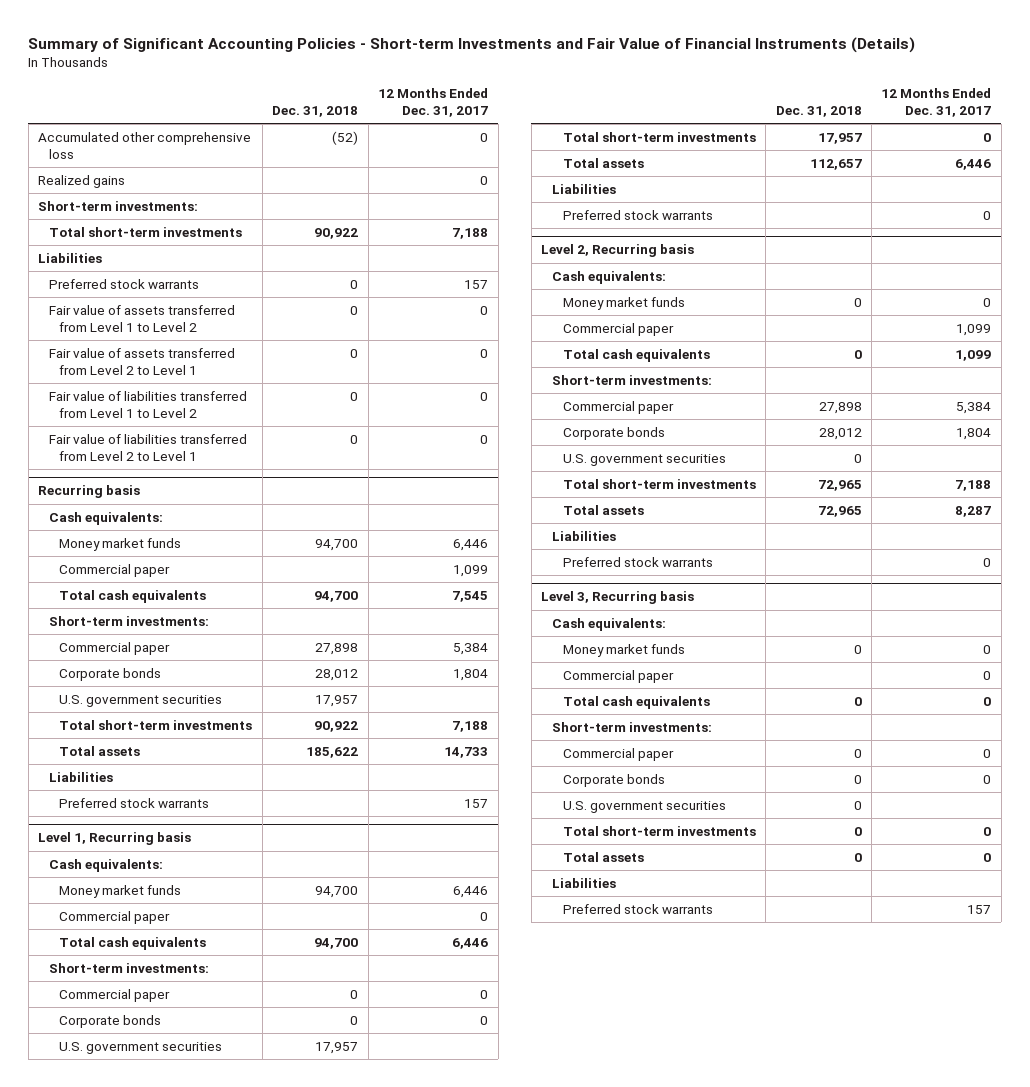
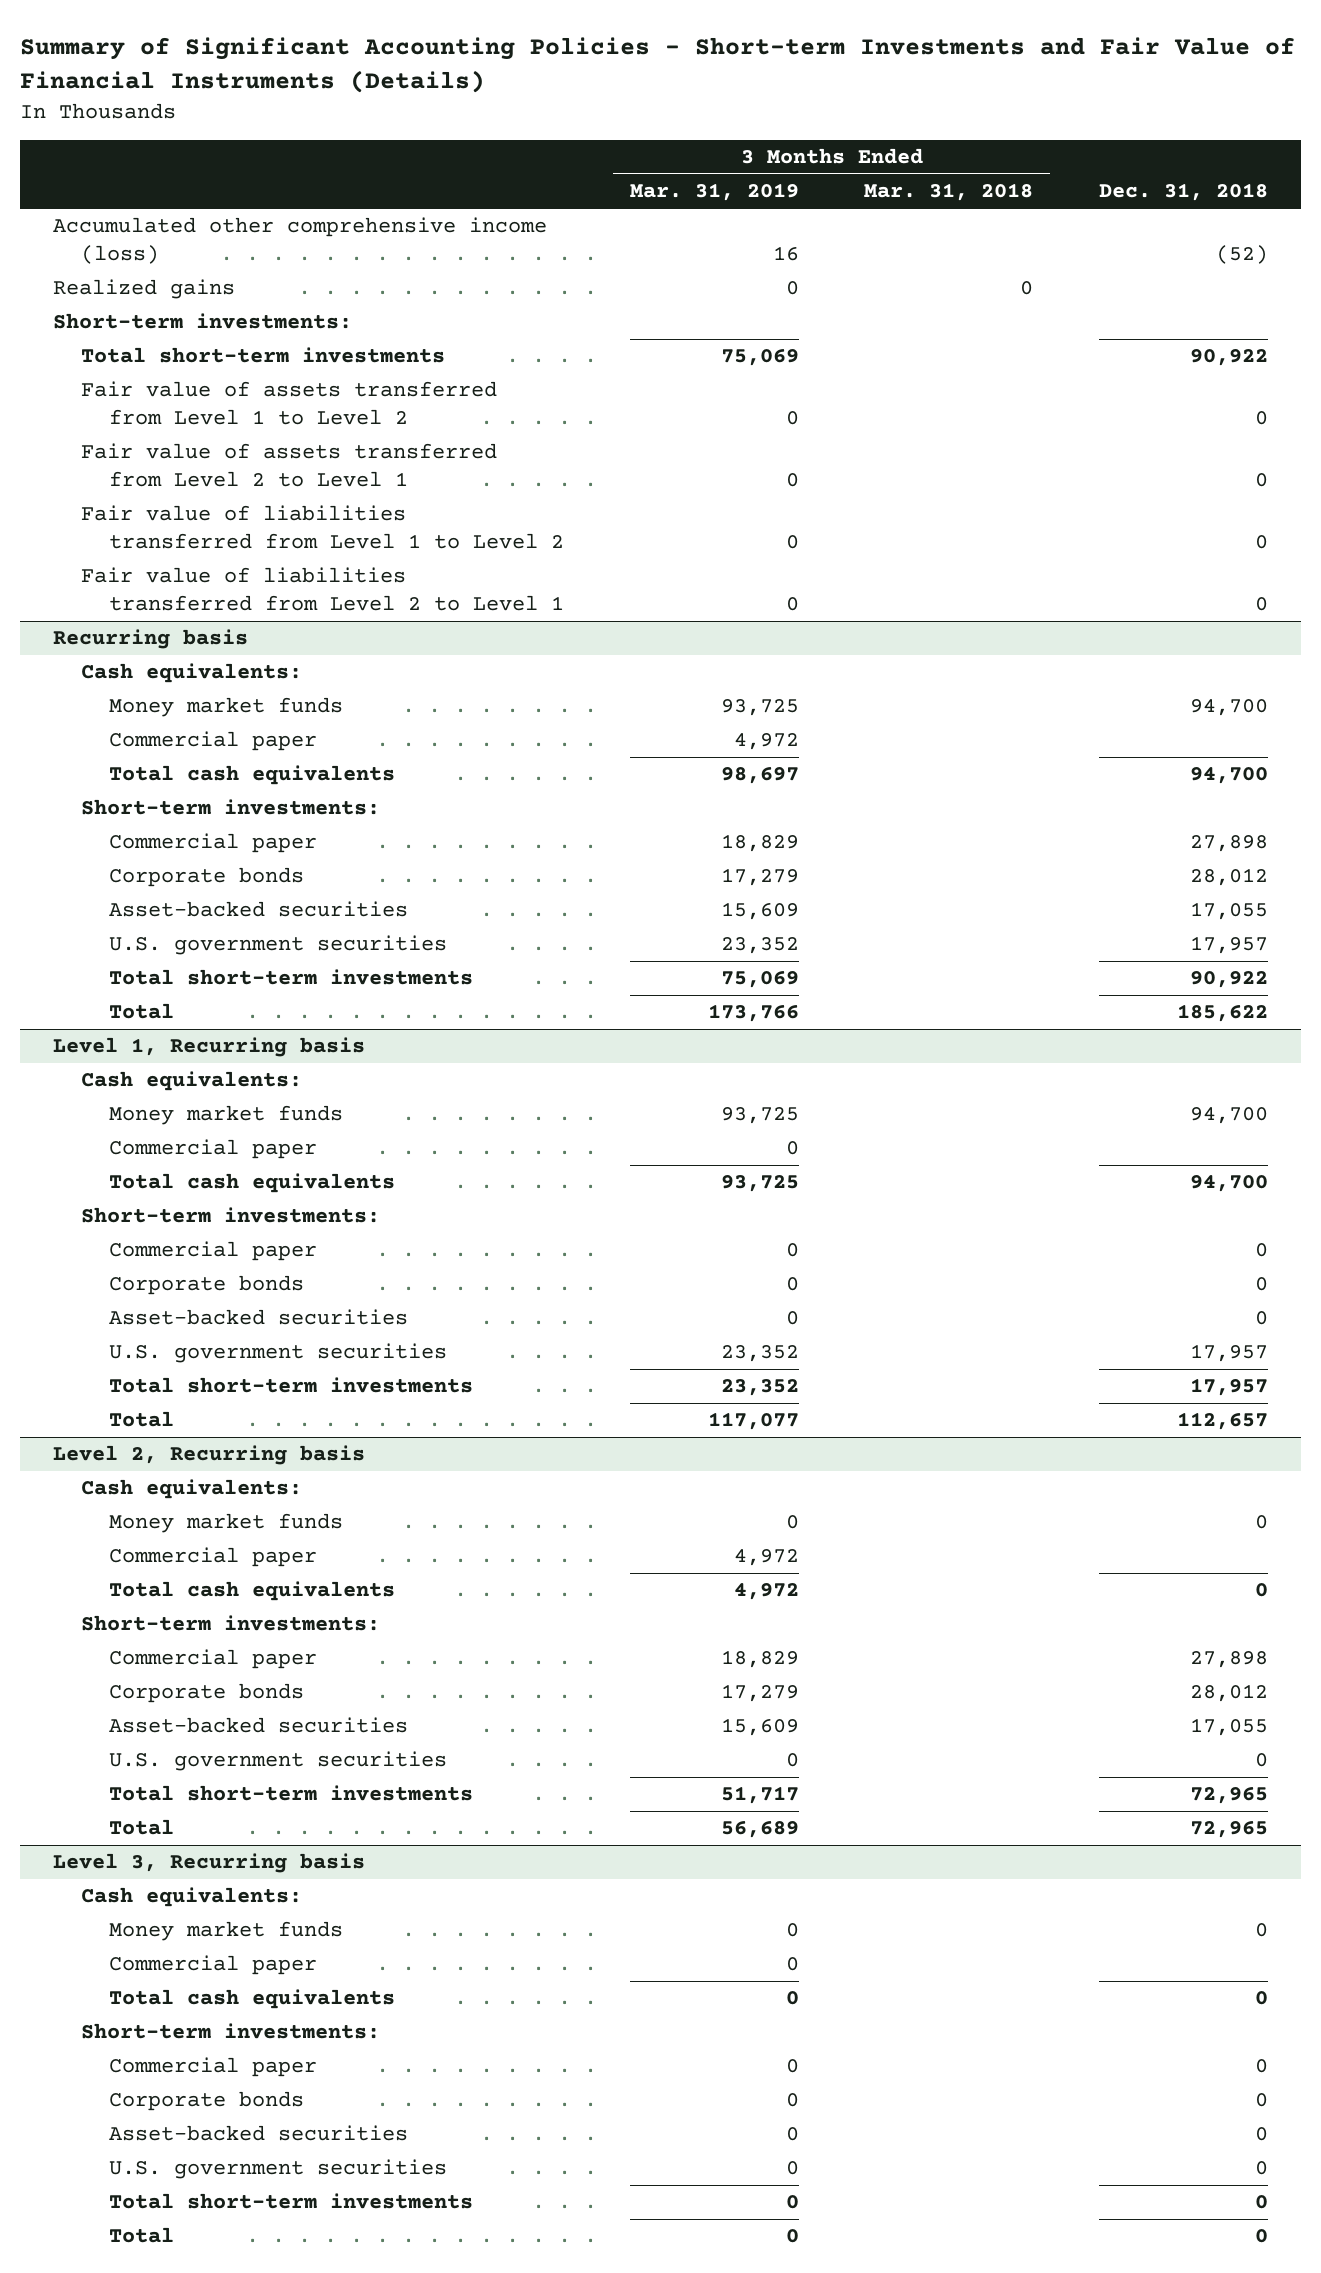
- | Dec. 31, 2018 | 12 Months Ended Dec. 31, 2017
+ | 3 Months Ended Mar. 31, 2019 | 3 Months Ended Mar. 31, 2018 | Dec. 31, 2018
- Accumulated other comprehensive loss | (52) | 0
+ Accumulated other comprehensive income (loss) | 16 | | (52)
- Liabilities
- Preferred stock warrants | 0 | 157
@ Recurring basis
+ Asset-backed securities | 15,609 | | 17,055
- Total assets | 185,622 | 14,733
- Liabilities
- Preferred stock warrants | | 157
+ Total | 173,766 | | 185,622
@ Level 1, Recurring basis
+ Asset-backed securities | 0 | | 0
- Total assets | 112,657 | 6,446
- Liabilities
- Preferred stock warrants | | 0
+ Total | 117,077 | | 112,657
@ Level 2, Recurring basis
+ Asset-backed securities | 15,609 | | 17,055
- Total assets | 72,965 | 8,287
- Liabilities
- Preferred stock warrants | | 0
+ Total | 56,689 | | 72,965
@ Level 3, Recurring basis
+ Asset-backed securities | 0 | | 0
- Total assets | 0 | 0
- Liabilities
- Preferred stock warrants | | 157
+ Total | 0 | | 0

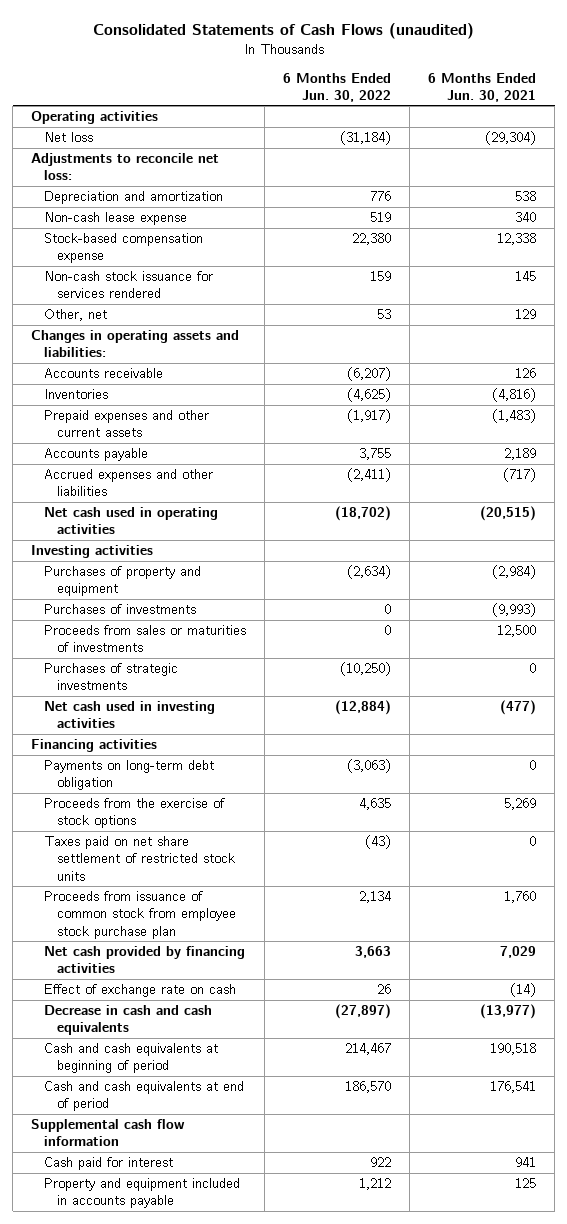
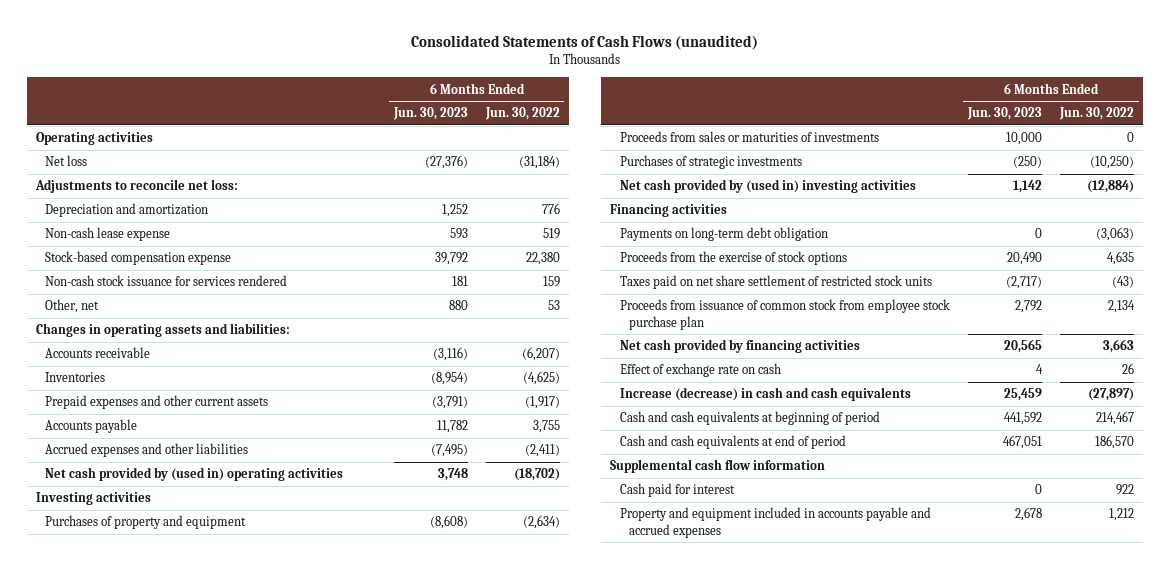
- | 6 Months Ended Jun. 30, 2022 | 6 Months Ended Jun. 30, 2021
+ | 6 Months Ended Jun. 30, 2023 | 6 Months Ended Jun. 30, 2022
- Net cash used in operating activities | (18,702) | (20,515)
+ Net cash provided by (used in) operating activities | 3,748 | (18,702)
- Purchases of investments | 0 | (9,993)
- Net cash used in investing activities | (12,884) | (477)
+ Net cash provided by (used in) investing activities | 1,142 | (12,884)
- Decrease in cash and cash equivalents | (27,897) | (13,977)
+ Increase (decrease) in cash and cash equivalents | 25,459 | (27,897)
- Property and equipment included in accounts payable | 1,212 | 125
+ Property and equipment included in accounts payable and accrued expenses | 2,678 | 1,212

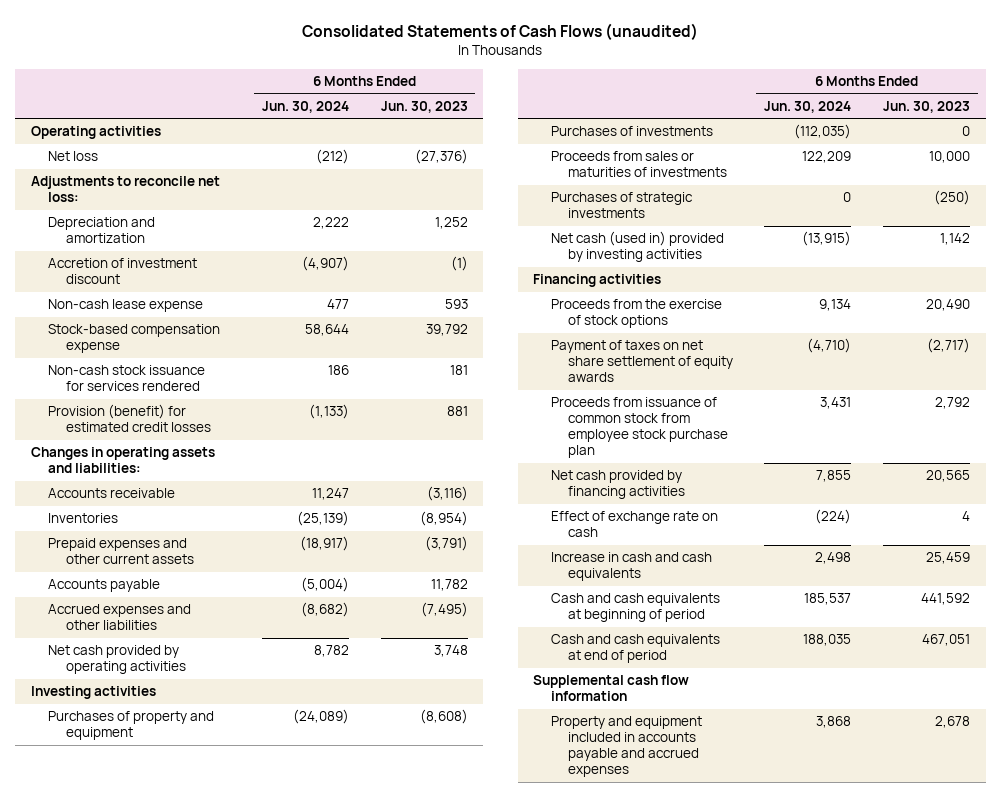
- | 6 Months Ended Jun. 30, 2023 | 6 Months Ended Jun. 30, 2022
+ | 6 Months Ended Jun. 30, 2024 | 6 Months Ended Jun. 30, 2023
+ Accretion of investment discount | (4,907) | (1)
- Other, net | 880 | 53
+ Provision (benefit) for estimated credit losses | (1,133) | 881
- Net cash provided by (used in) operating activities | 3,748 | (18,702)
+ Net cash provided by operating activities | 8,782 | 3,748
+ Purchases of investments | (112,035) | 0
- Net cash provided by (used in) investing activities | 1,142 | (12,884)
+ Net cash (used in) provided by investing activities | (13,915) | 1,142
- Payments on long-term debt obligation | 0 | (3,063)
- Taxes paid on net share settlement of restricted stock units | (2,717) | (43)
+ Payment of taxes on net share settlement of equity awards | (4,710) | (2,717)
- Increase (decrease) in cash and cash equivalents | 25,459 | (27,897)
+ Increase in cash and cash equivalents | 2,498 | 25,459
- Cash paid for interest | 0 | 922

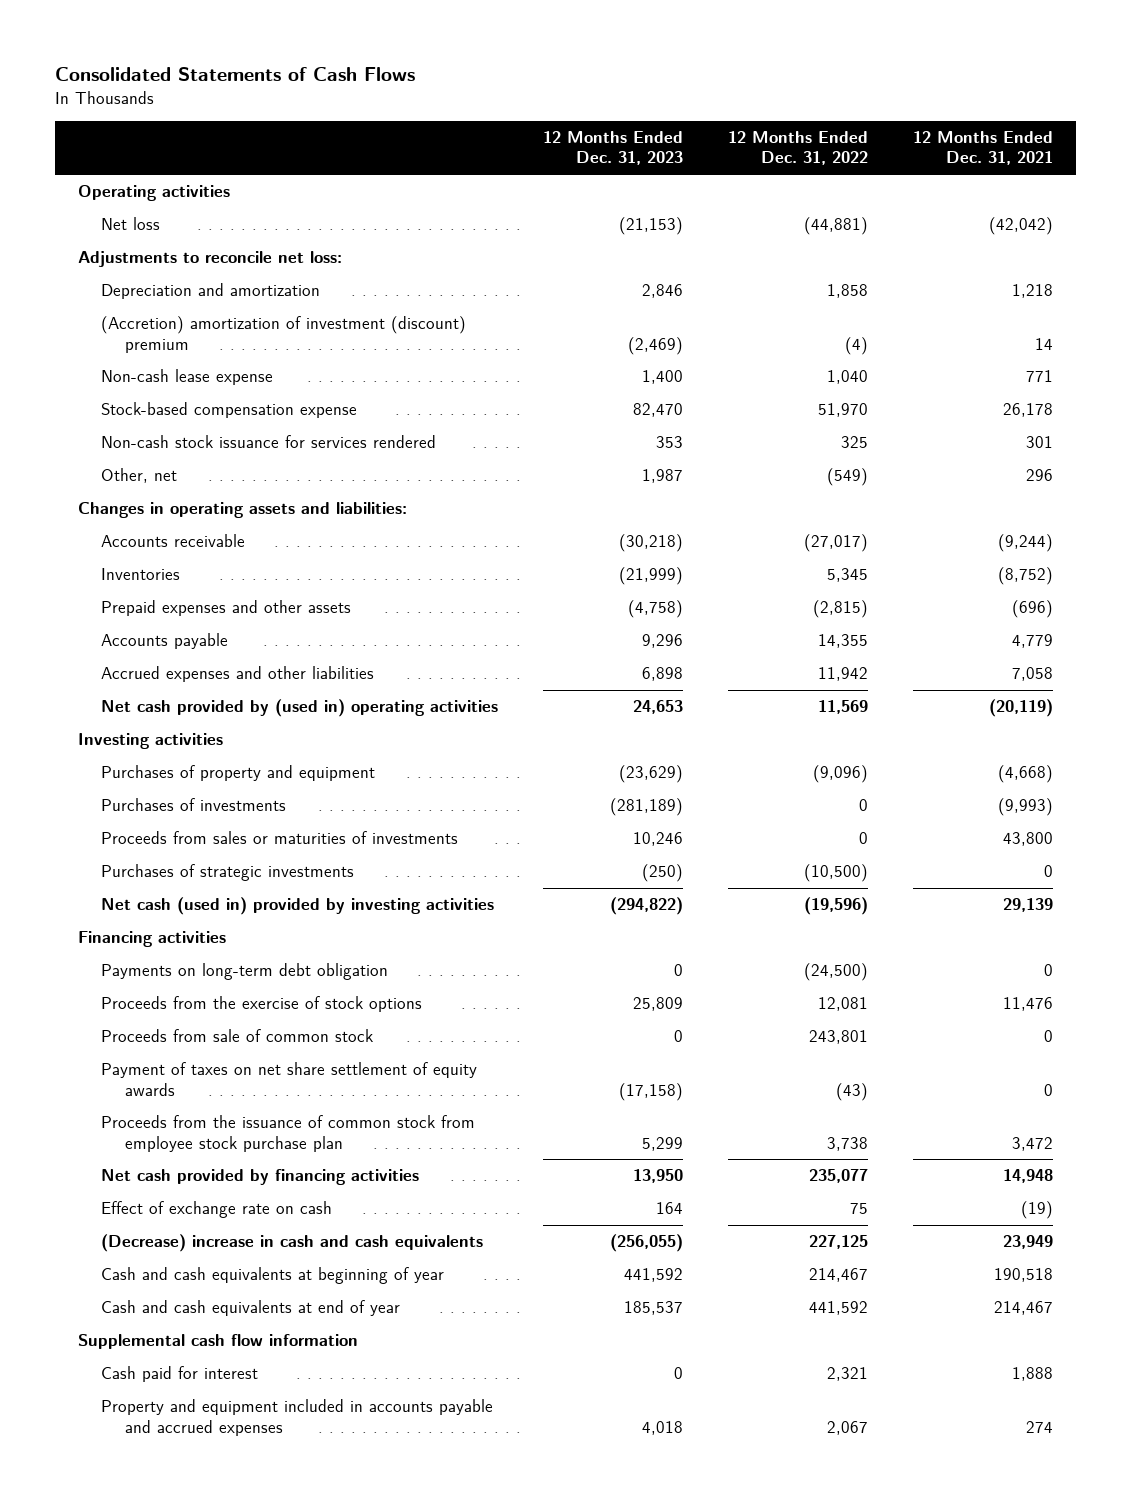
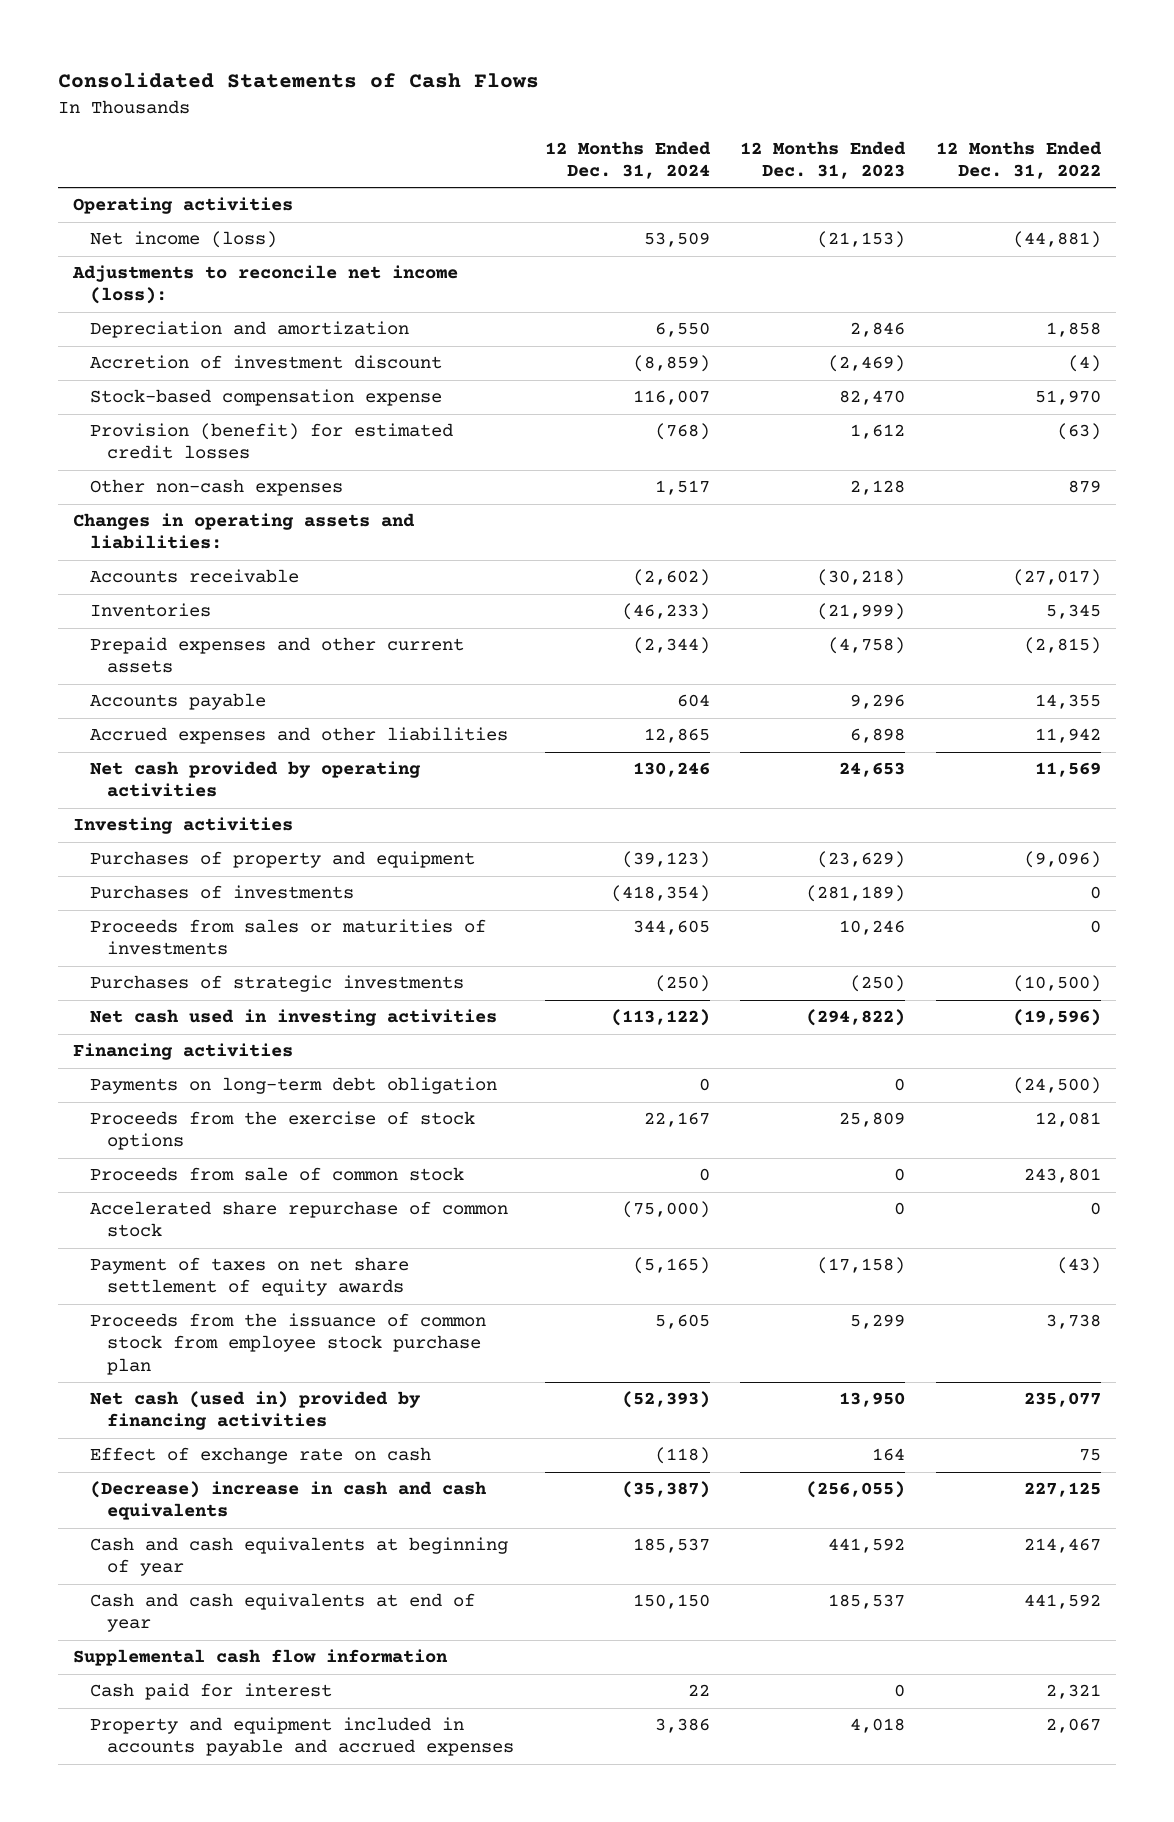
- | 12 Months Ended Dec. 31, 2023 | 12 Months Ended Dec. 31, 2022 | 12 Months Ended Dec. 31, 2021
+ | 12 Months Ended Dec. 31, 2024 | 12 Months Ended Dec. 31, 2023 | 12 Months Ended Dec. 31, 2022
- Net loss | (21,153) | (44,881) | (42,042)
- Adjustments to reconcile net loss:
+ Net income (loss) | 53,509 | (21,153) | (44,881)
+ Adjustments to reconcile net income (loss):
- (Accretion) amortization of investment (discount) premium | (2,469) | (4) | 14
- Non-cash lease expense | 1,400 | 1,040 | 771
+ Accretion of investment discount | (8,859) | (2,469) | (4)
- Non-cash stock issuance for services rendered | 353 | 325 | 301
- Other, net | 1,987 | (549) | 296
+ Provision (benefit) for estimated credit losses | (768) | 1,612 | (63)
+ Other non-cash expenses | 1,517 | 2,128 | 879
- Prepaid expenses and other assets | (4,758) | (2,815) | (696)
+ Prepaid expenses and other current assets | (2,344) | (4,758) | (2,815)
- Net cash provided by (used in) operating activities | 24,653 | 11,569 | (20,119)
+ Net cash provided by operating activities | 130,246 | 24,653 | 11,569
- Net cash (used in) provided by investing activities | (294,822) | (19,596) | 29,139
+ Net cash used in investing activities | (113,122) | (294,822) | (19,596)
+ Accelerated share repurchase of common stock | (75,000) | 0 | 0
- Net cash provided by financing activities | 13,950 | 235,077 | 14,948
+ Net cash (used in) provided by financing activities | (52,393) | 13,950 | 235,077

